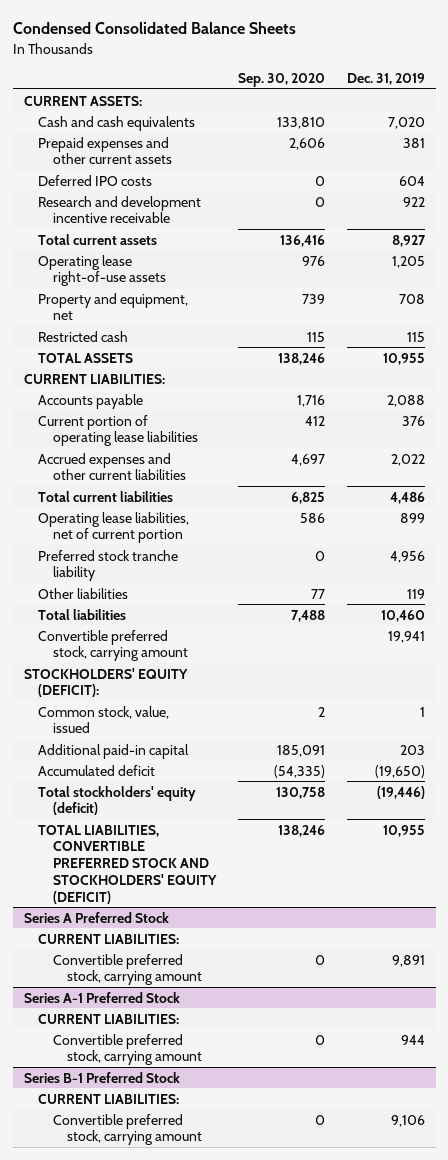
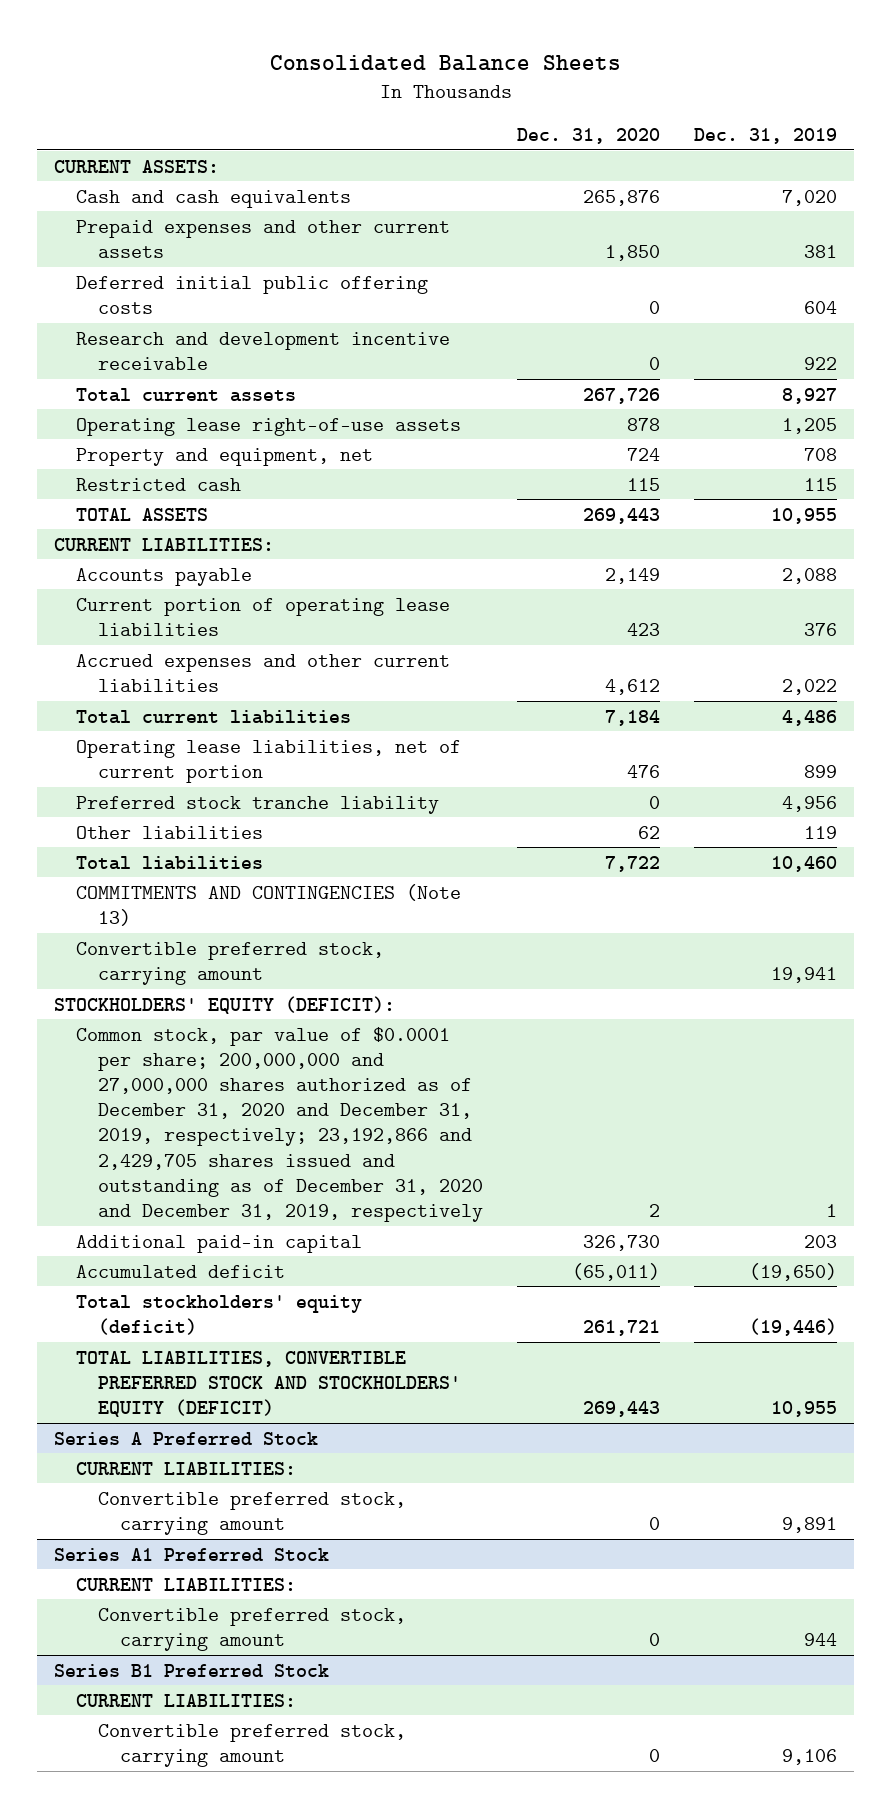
- Condensed Consolidated Balance Sheets
+ Consolidated Balance Sheets
- | Sep. 30, 2020 | Dec. 31, 2019
+ | Dec. 31, 2020 | Dec. 31, 2019
- Deferred IPO costs | 0 | 604
+ Deferred initial public offering costs | 0 | 604
+ COMMITMENTS AND CONTINGENCIES (Note 13)
- Common stock, value, issued | 2 | 1
+ Common stock, par value of $0.0001 per share; 200,000,000 and 27,000,000 shares authorized as of December 31, 2020 and December 31, 2019, respectively; 23,192,866 and 2,429,705 shares issued and outstanding as of December 31, 2020 and December 31, 2019, respectively | 2 | 1
- Series A-1 Preferred Stock
+ Series A1 Preferred Stock
- Series B-1 Preferred Stock
+ Series B1 Preferred Stock

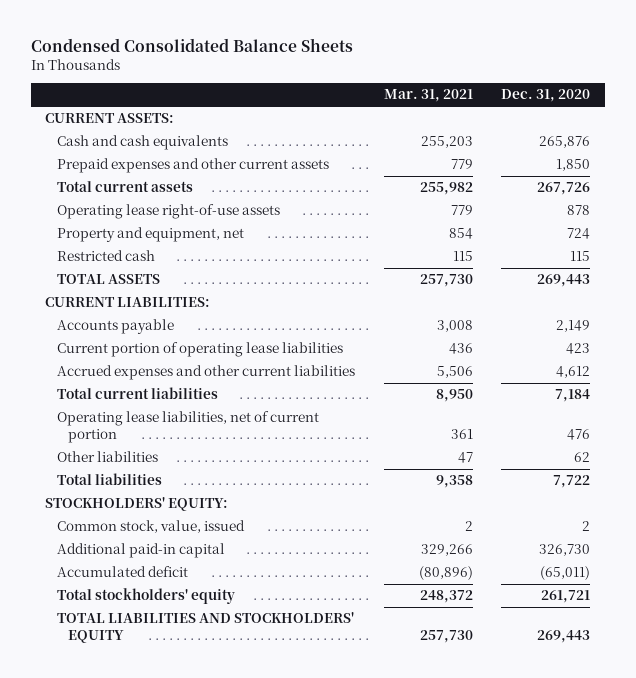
- Consolidated Balance Sheets
+ Condensed Consolidated Balance Sheets
- | Dec. 31, 2020 | Dec. 31, 2019
+ | Mar. 31, 2021 | Dec. 31, 2020
- Deferred initial public offering costs | 0 | 604
- Research and development incentive receivable | 0 | 922
- Preferred stock tranche liability | 0 | 4,956
- COMMITMENTS AND CONTINGENCIES (Note 13)
- Convertible preferred stock, carrying amount | | 19,941
- STOCKHOLDERS' EQUITY (DEFICIT):
- Common stock, par value of $0.0001 per share; 200,000,000 and 27,000,000 shares authorized as of December 31, 2020 and December 31, 2019, respectively; 23,192,866 and 2,429,705 shares issued and outstanding as of December 31, 2020 and December 31, 2019, respectively | 2 | 1
+ STOCKHOLDERS' EQUITY:
+ Common stock, value, issued | 2 | 2
- Total stockholders' equity (deficit) | 261,721 | (19,446)
- TOTAL LIABILITIES, CONVERTIBLE PREFERRED STOCK AND STOCKHOLDERS' EQUITY (DEFICIT) | 269,443 | 10,955
- Series A Preferred Stock
- CURRENT LIABILITIES:
- Convertible preferred stock, carrying amount | 0 | 9,891
- Series A1 Preferred Stock
- CURRENT LIABILITIES:
- Convertible preferred stock, carrying amount | 0 | 944
- Series B1 Preferred Stock
- CURRENT LIABILITIES:
- Convertible preferred stock, carrying amount | 0 | 9,106
+ Total stockholders' equity | 248,372 | 261,721
+ TOTAL LIABILITIES AND STOCKHOLDERS' EQUITY | 257,730 | 269,443

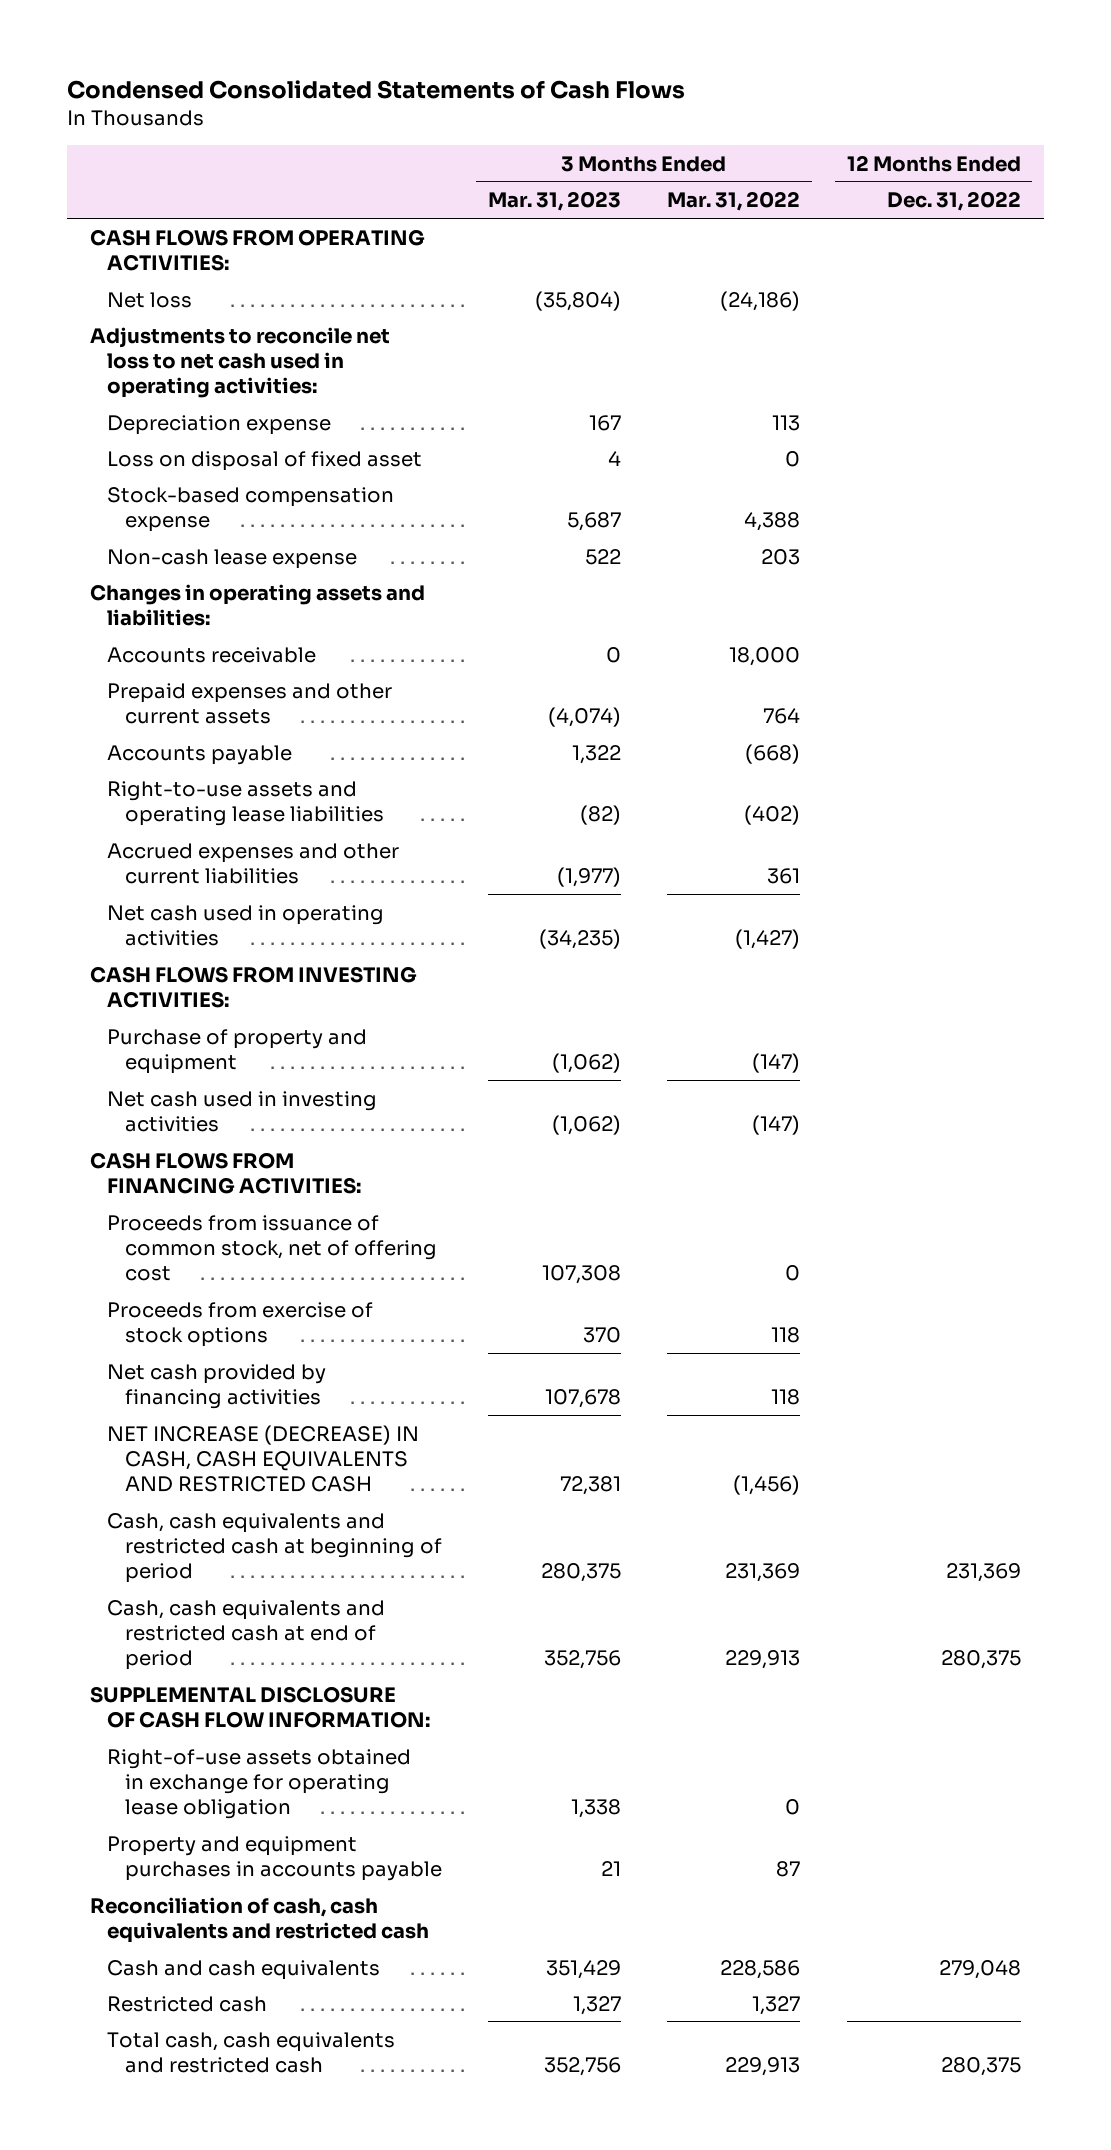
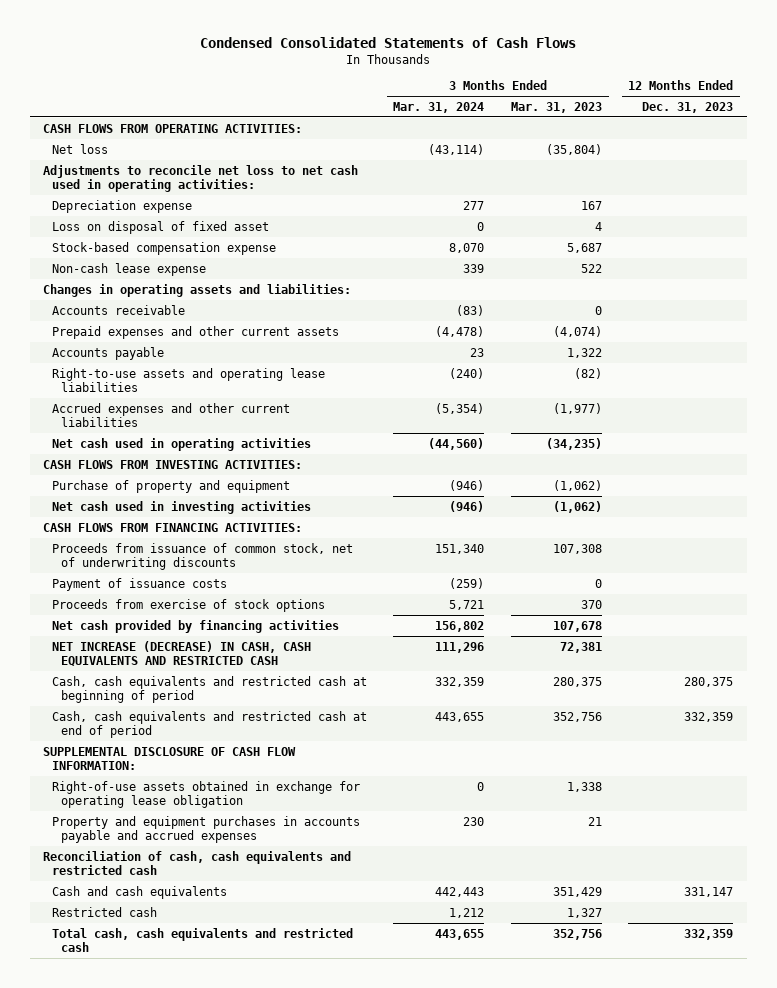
- | 3 Months Ended Mar. 31, 2023 | 3 Months Ended Mar. 31, 2022 | 12 Months Ended Dec. 31, 2022
+ | 3 Months Ended Mar. 31, 2024 | 3 Months Ended Mar. 31, 2023 | 12 Months Ended Dec. 31, 2023
- Proceeds from issuance of common stock, net of offering cost | 107,308 | 0 |
+ Proceeds from issuance of common stock, net of underwriting discounts | 151,340 | 107,308 |
+ Payment of issuance costs | (259) | 0 |
- Property and equipment purchases in accounts payable | 21 | 87 |
+ Property and equipment purchases in accounts payable and accrued expenses | 230 | 21 |

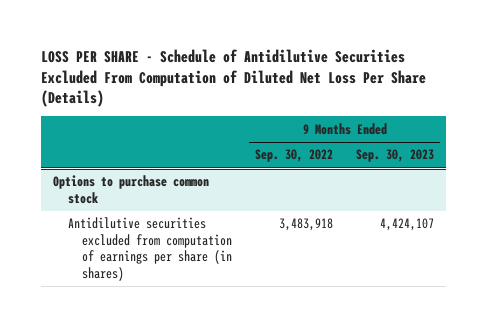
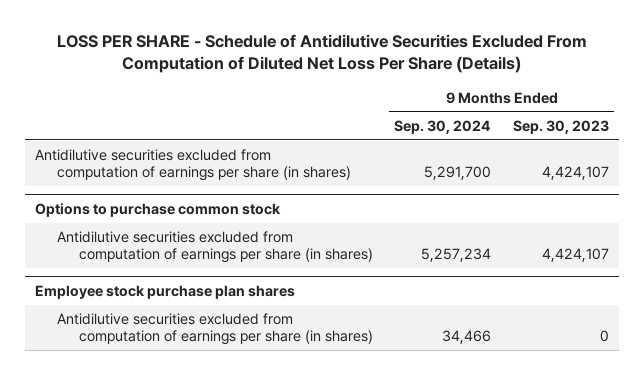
- | 9 Months Ended Sep. 30, 2022 | 9 Months Ended Sep. 30, 2023
+ | 9 Months Ended Sep. 30, 2024 | 9 Months Ended Sep. 30, 2023
+ Antidilutive securities excluded from computation of earnings per share (in shares) | 5,291,700 | 4,424,107
+ Employee stock purchase plan shares
+ Antidilutive securities excluded from computation of earnings per share (in shares) | 34,466 | 0

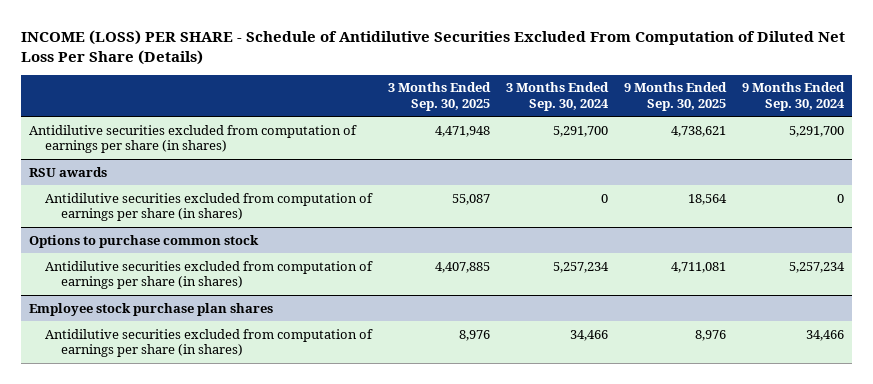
- LOSS PER SHARE - Schedule of Antidilutive Securities Excluded From Computation of Diluted Net Loss Per Share (Details)
+ INCOME (LOSS) PER SHARE - Schedule of Antidilutive Securities Excluded From Computation of Diluted Net Loss Per Share (Details)
- | 9 Months Ended Sep. 30, 2024 | 9 Months Ended Sep. 30, 2023
+ | 3 Months Ended Sep. 30, 2025 | 3 Months Ended Sep. 30, 2024 | 9 Months Ended Sep. 30, 2025 | 9 Months Ended Sep. 30, 2024
+ RSU awards
+ Antidilutive securities excluded from computation of earnings per share (in shares) | 55,087 | 0 | 18,564 | 0

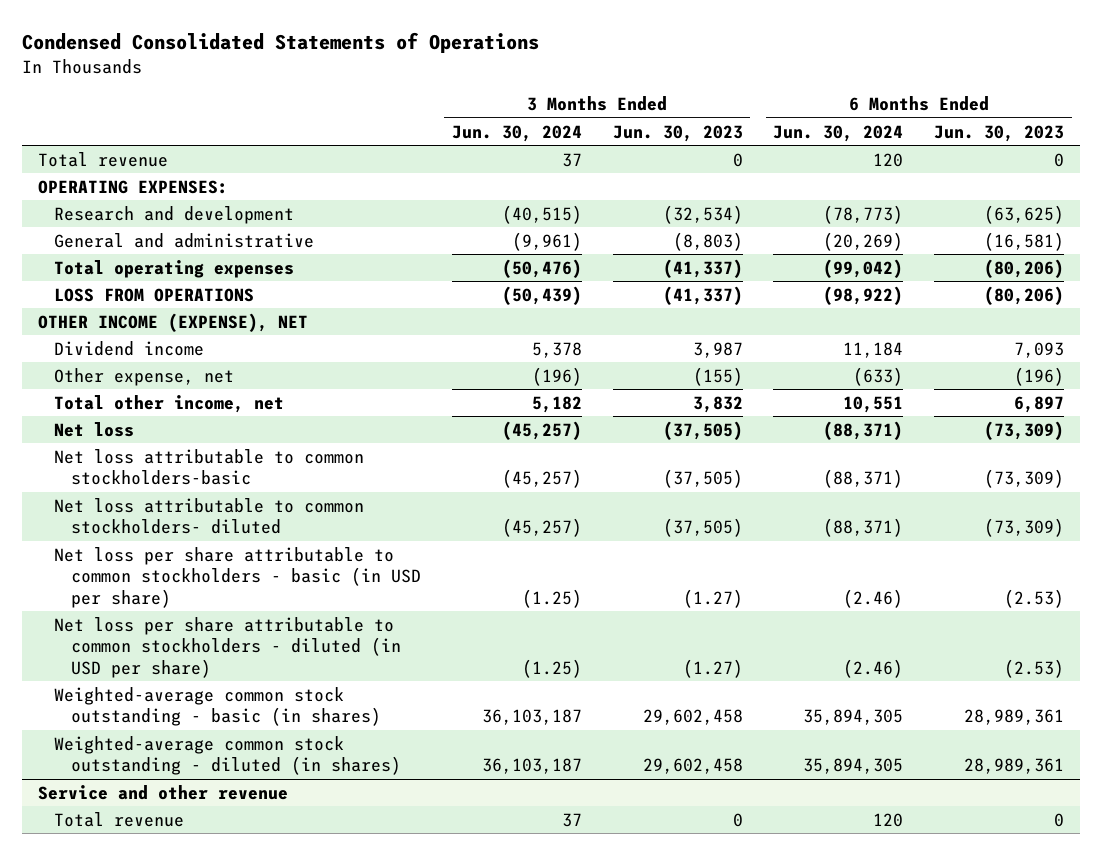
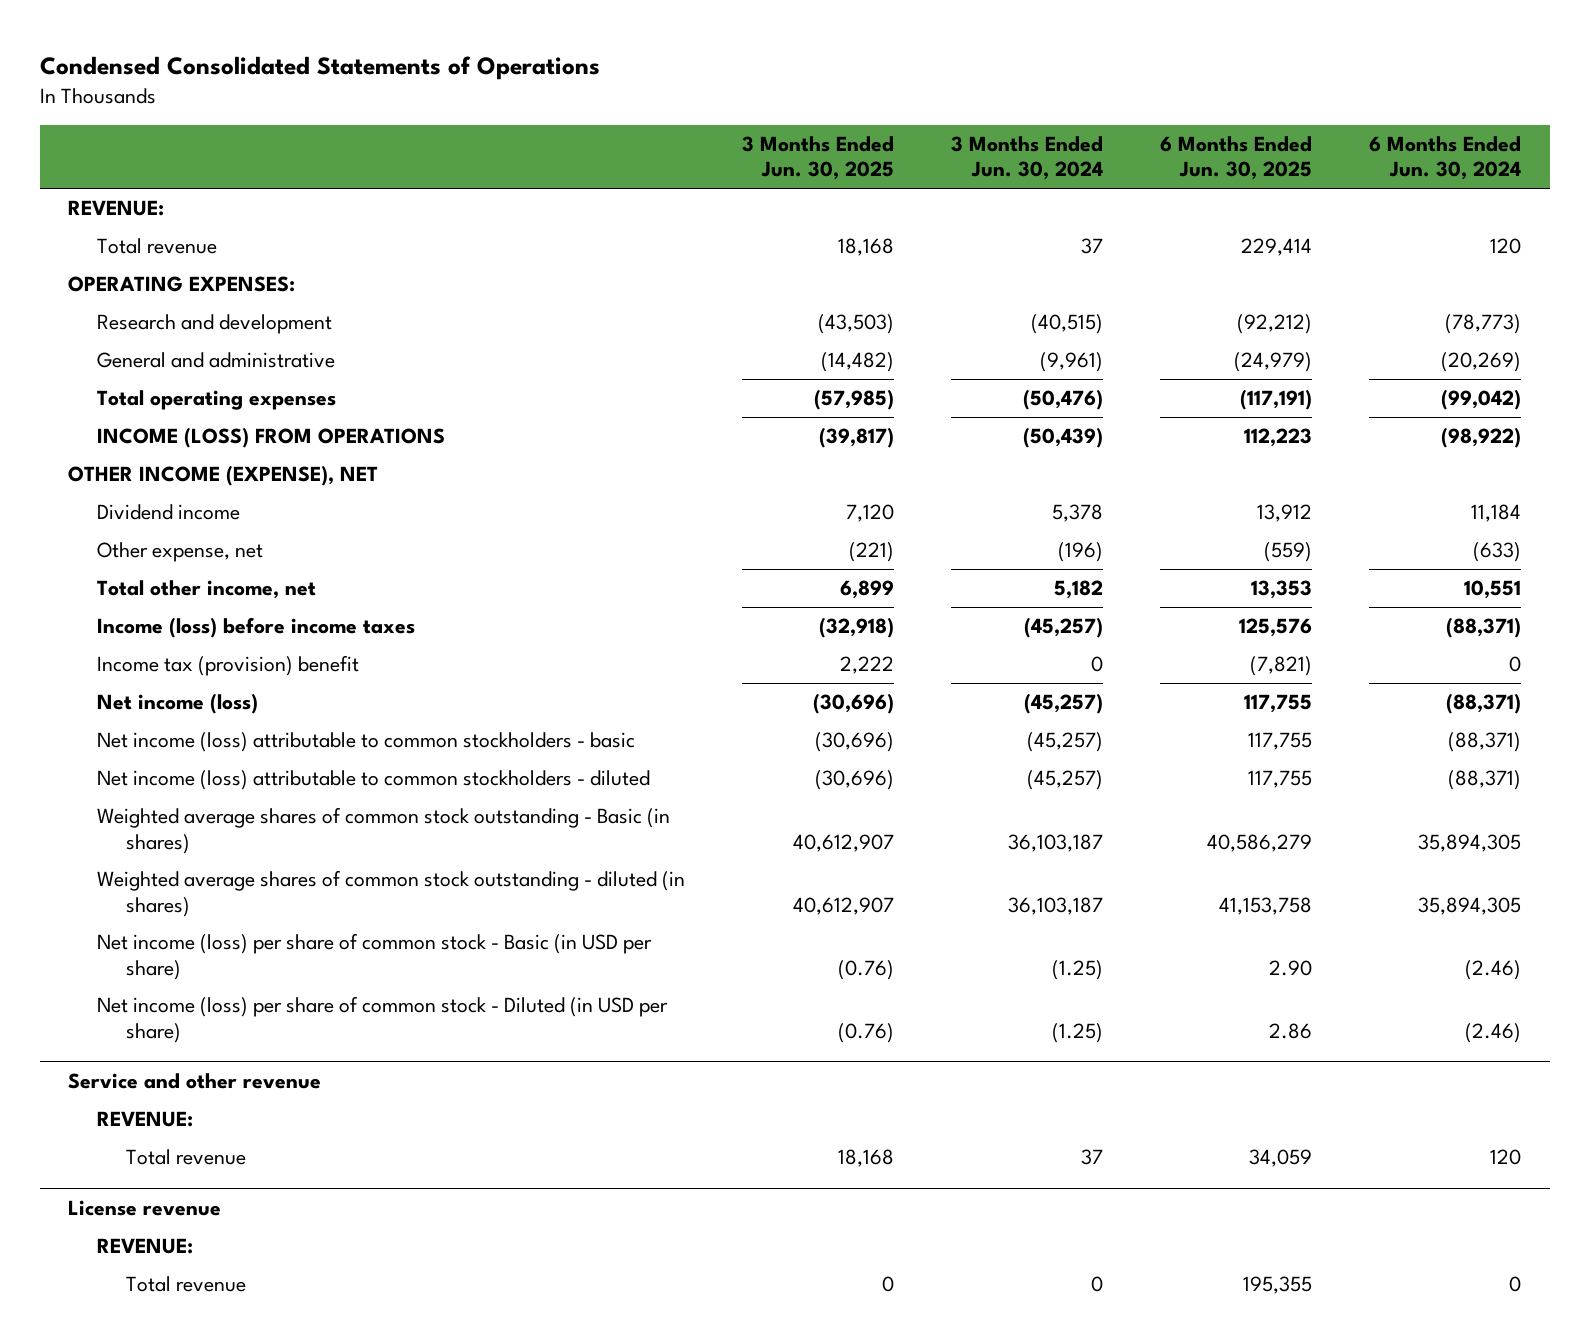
- | 3 Months Ended Jun. 30, 2024 | 3 Months Ended Jun. 30, 2023 | 6 Months Ended Jun. 30, 2024 | 6 Months Ended Jun. 30, 2023
+ | 3 Months Ended Jun. 30, 2025 | 3 Months Ended Jun. 30, 2024 | 6 Months Ended Jun. 30, 2025 | 6 Months Ended Jun. 30, 2024
+ REVENUE:
- LOSS FROM OPERATIONS | (50,439) | (41,337) | (98,922) | (80,206)
+ INCOME (LOSS) FROM OPERATIONS | (39,817) | (50,439) | 112,223 | (98,922)
- Net loss | (45,257) | (37,505) | (88,371) | (73,309)
- Net loss attributable to common stockholders-basic | (45,257) | (37,505) | (88,371) | (73,309)
- Net loss attributable to common stockholders- diluted | (45,257) | (37,505) | (88,371) | (73,309)
- Net loss per share attributable to common stockholders - basic (in USD per share) | (1.25) | (1.27) | (2.46) | (2.53)
- Net loss per share attributable to common stockholders - diluted (in USD per share) | (1.25) | (1.27) | (2.46) | (2.53)
- Weighted-average common stock outstanding - basic (in shares) | 36,103,187 | 29,602,458 | 35,894,305 | 28,989,361
- Weighted-average common stock outstanding - diluted (in shares) | 36,103,187 | 29,602,458 | 35,894,305 | 28,989,361
+ Income (loss) before income taxes | (32,918) | (45,257) | 125,576 | (88,371)
+ Income tax (provision) benefit | 2,222 | 0 | (7,821) | 0
+ Net income (loss) | (30,696) | (45,257) | 117,755 | (88,371)
+ Net income (loss) attributable to common stockholders - basic | (30,696) | (45,257) | 117,755 | (88,371)
+ Net income (loss) attributable to common stockholders - diluted | (30,696) | (45,257) | 117,755 | (88,371)
+ Weighted average shares of common stock outstanding - Basic (in shares) | 40,612,907 | 36,103,187 | 40,586,279 | 35,894,305
+ Weighted average shares of common stock outstanding - diluted (in shares) | 40,612,907 | 36,103,187 | 41,153,758 | 35,894,305
+ Net income (loss) per share of common stock - Basic (in USD per share) | (0.76) | (1.25) | 2.90 | (2.46)
+ Net income (loss) per share of common stock - Diluted (in USD per share) | (0.76) | (1.25) | 2.86 | (2.46)
@ Service and other revenue
+ REVENUE:
+ License revenue
+ REVENUE:
+ Total revenue | 0 | 0 | 195,355 | 0

